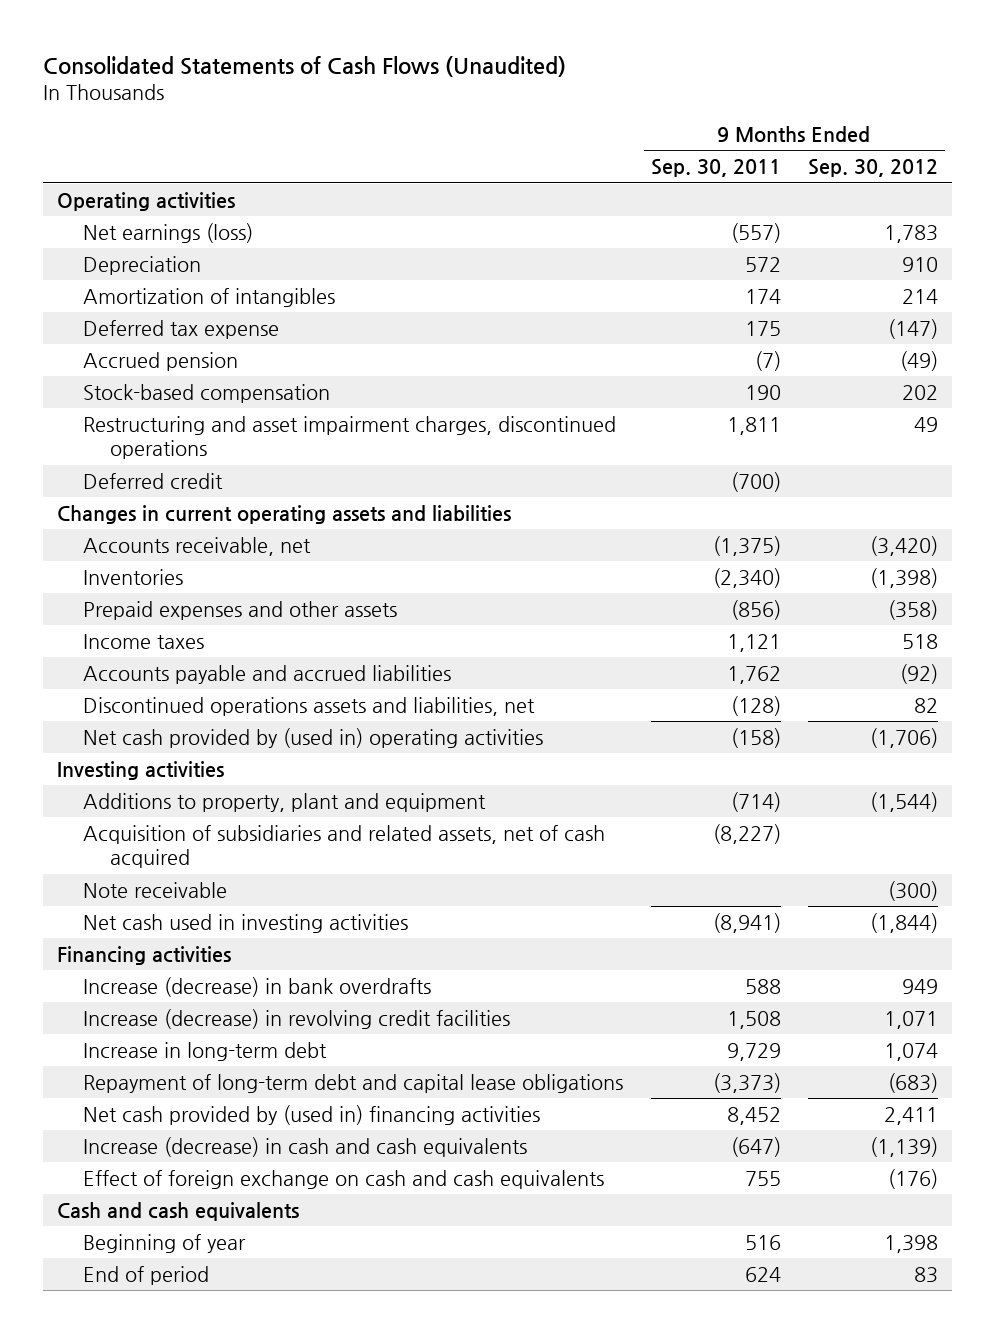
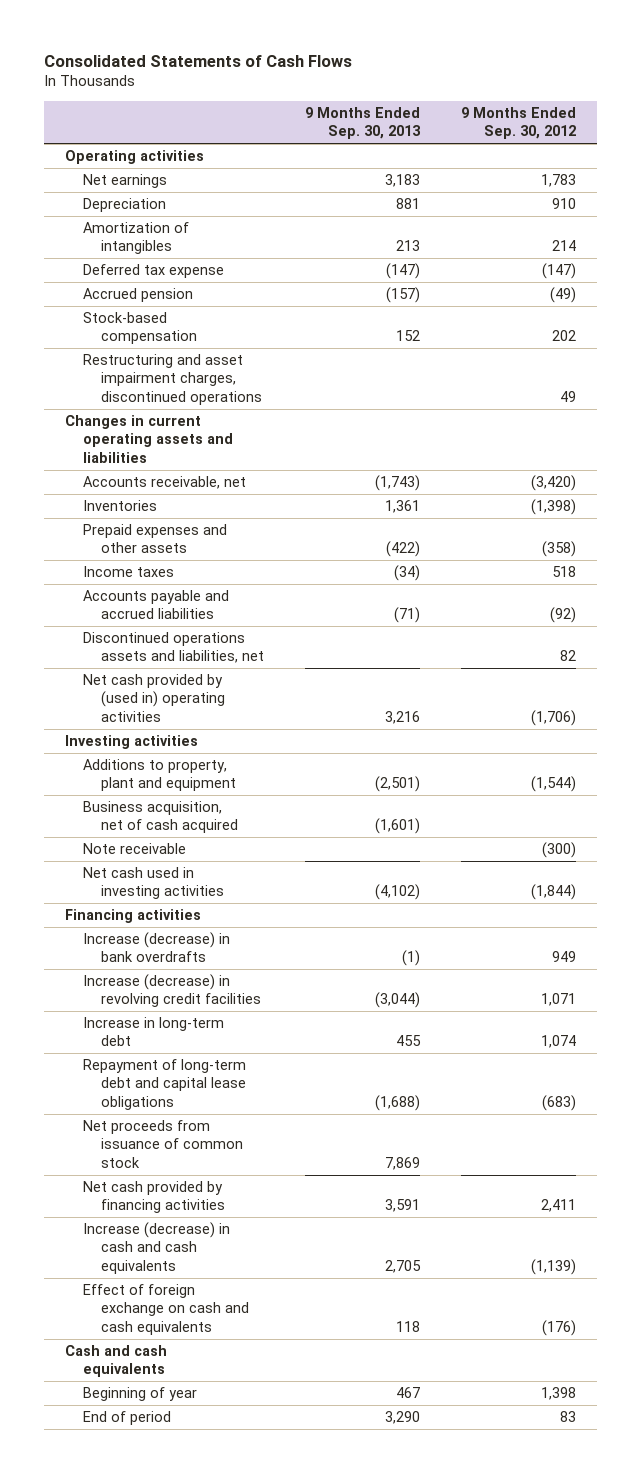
- Consolidated Statements of Cash Flows (Unaudited)
+ Consolidated Statements of Cash Flows
- | 9 Months Ended Sep. 30, 2011 | 9 Months Ended Sep. 30, 2012
+ | 9 Months Ended Sep. 30, 2013 | 9 Months Ended Sep. 30, 2012
- Net earnings (loss) | (557) | 1,783
+ Net earnings | 3,183 | 1,783
- Deferred credit | (700) |
- Acquisition of subsidiaries and related assets, net of cash acquired | (8,227) |
+ Business acquisition, net of cash acquired | (1,601) |
- Net cash provided by (used in) financing activities | 8,452 | 2,411
+ Net proceeds from issuance of common stock | 7,869 |
+ Net cash provided by financing activities | 3,591 | 2,411

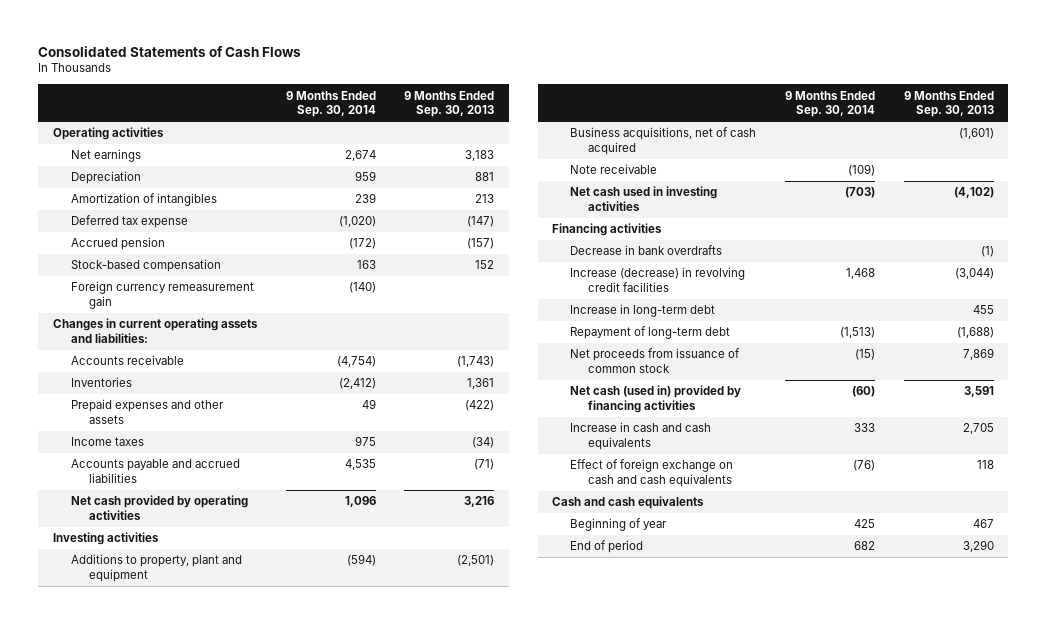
- | 9 Months Ended Sep. 30, 2013 | 9 Months Ended Sep. 30, 2012
+ | 9 Months Ended Sep. 30, 2014 | 9 Months Ended Sep. 30, 2013
- Restructuring and asset impairment charges, discontinued operations | | 49
- Changes in current operating assets and liabilities
- Accounts receivable, net | (1,743) | (3,420)
+ Foreign currency remeasurement gain | (140) |
+ Changes in current operating assets and liabilities:
+ Accounts receivable | (4,754) | (1,743)
- Discontinued operations assets and liabilities, net | | 82
- Net cash provided by (used in) operating activities | 3,216 | (1,706)
+ Net cash provided by operating activities | 1,096 | 3,216
- Business acquisition, net of cash acquired | (1,601) |
+ Business acquisitions, net of cash acquired | | (1,601)
- Increase (decrease) in bank overdrafts | (1) | 949
+ Decrease in bank overdrafts | | (1)
- Repayment of long-term debt and capital lease obligations | (1,688) | (683)
+ Repayment of long-term debt | (1,513) | (1,688)
- Net cash provided by financing activities | 3,591 | 2,411
- Increase (decrease) in cash and cash equivalents | 2,705 | (1,139)
+ Net cash (used in) provided by financing activities | (60) | 3,591
+ Increase in cash and cash equivalents | 333 | 2,705

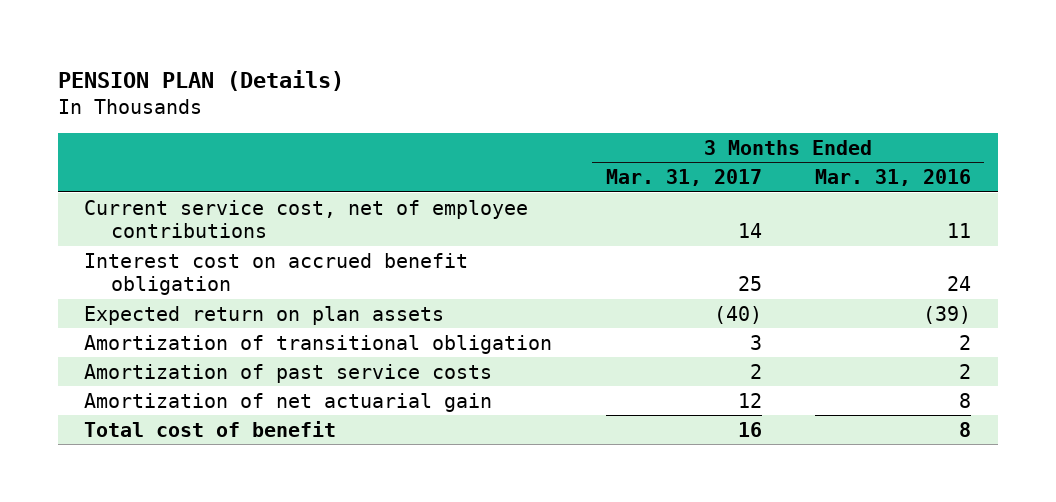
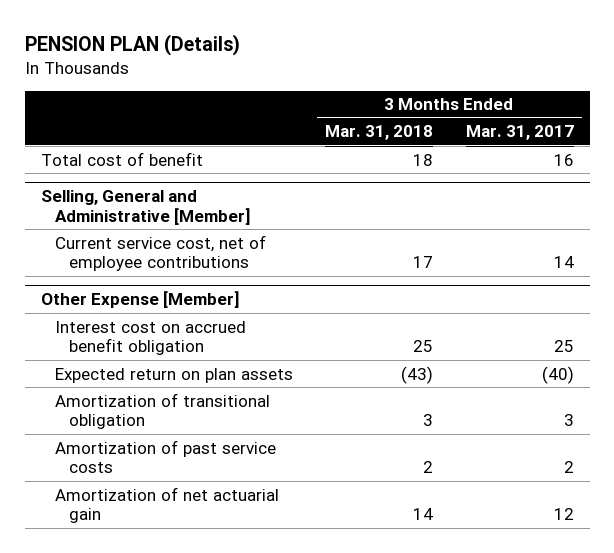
- | 3 Months Ended Mar. 31, 2017 | 3 Months Ended Mar. 31, 2016
+ | 3 Months Ended Mar. 31, 2018 | 3 Months Ended Mar. 31, 2017
moved up: Total cost of benefit | 18 | 16
+ Selling, General and Administrative [Member]
+ Other Expense [Member]

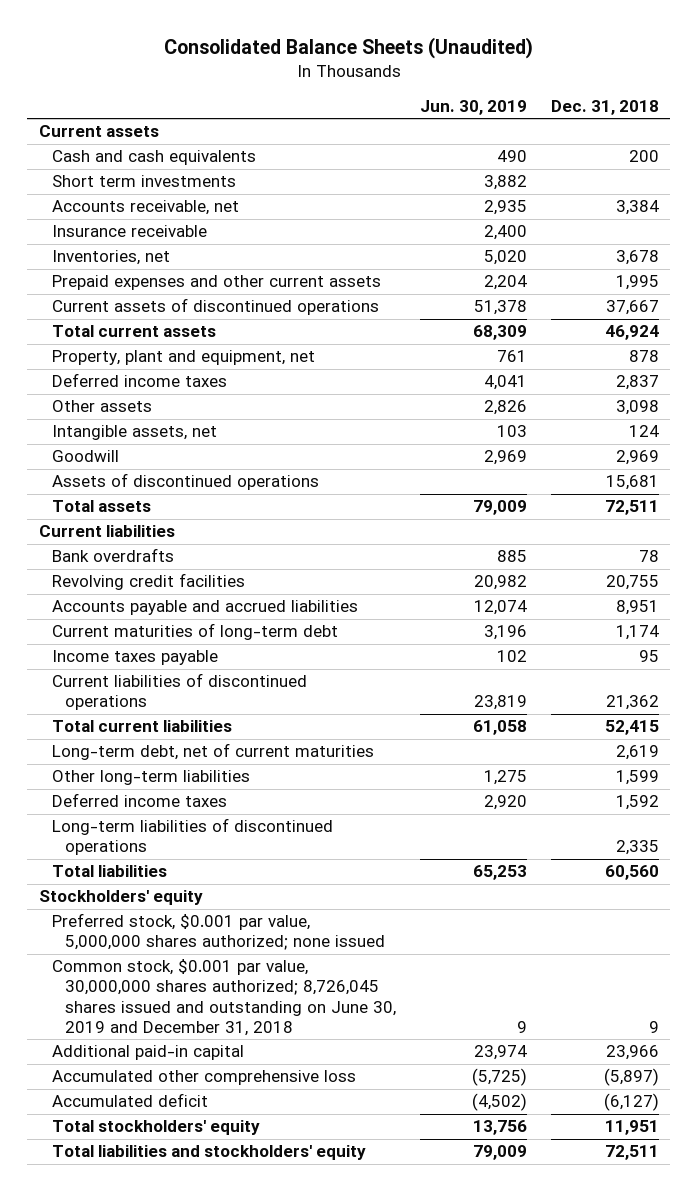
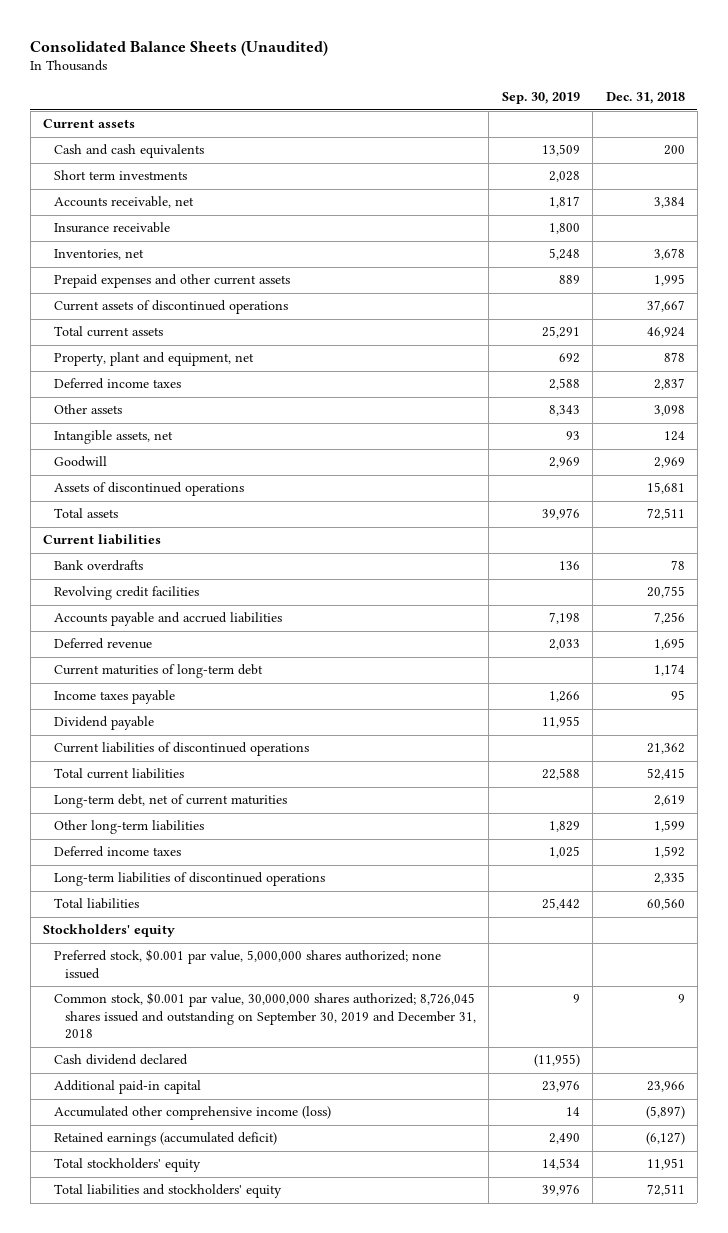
- | Jun. 30, 2019 | Dec. 31, 2018
+ | Sep. 30, 2019 | Dec. 31, 2018
- Accounts payable and accrued liabilities | 12,074 | 8,951
+ Accounts payable and accrued liabilities | 7,198 | 7,256
+ Deferred revenue | 2,033 | 1,695
+ Dividend payable | 11,955 |
- Common stock, $0.001 par value, 30,000,000 shares authorized; 8,726,045 shares issued and outstanding on June 30, 2019 and December 31, 2018 | 9 | 9
+ Common stock, $0.001 par value, 30,000,000 shares authorized; 8,726,045 shares issued and outstanding on September 30, 2019 and December 31, 2018 | 9 | 9
+ Cash dividend declared | (11,955) |
- Accumulated other comprehensive loss | (5,725) | (5,897)
- Accumulated deficit | (4,502) | (6,127)
+ Accumulated other comprehensive income (loss) | 14 | (5,897)
+ Retained earnings (accumulated deficit) | 2,490 | (6,127)

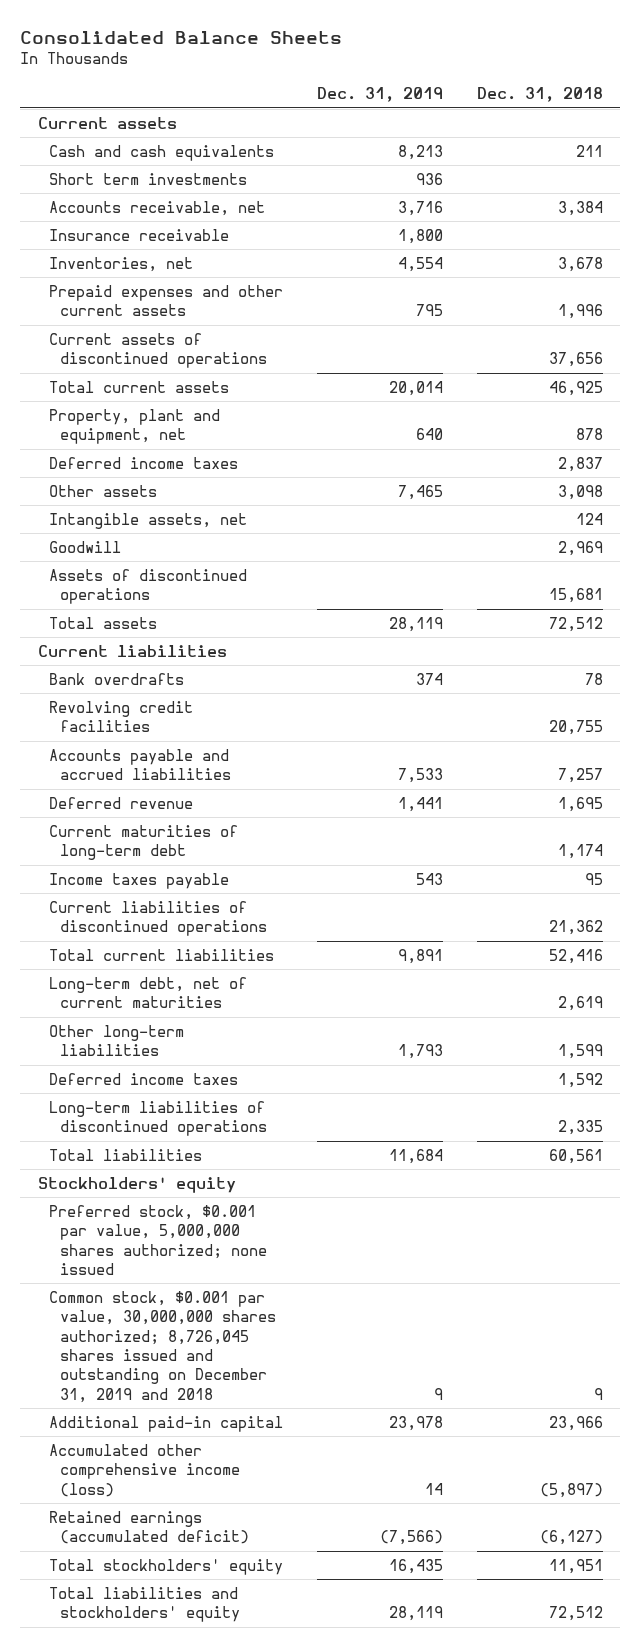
- Consolidated Balance Sheets (Unaudited)
+ Consolidated Balance Sheets
- | Sep. 30, 2019 | Dec. 31, 2018
+ | Dec. 31, 2019 | Dec. 31, 2018
- Cash and cash equivalents | 13,509 | 200
+ Cash and cash equivalents | 8,213 | 211
- Prepaid expenses and other current assets | 889 | 1,995
- Current assets of discontinued operations | | 37,667
- Total current assets | 25,291 | 46,924
+ Prepaid expenses and other current assets | 795 | 1,996
+ Current assets of discontinued operations | | 37,656
+ Total current assets | 20,014 | 46,925
- Total assets | 39,976 | 72,511
+ Total assets | 28,119 | 72,512
- Accounts payable and accrued liabilities | 7,198 | 7,256
+ Accounts payable and accrued liabilities | 7,533 | 7,257
- Dividend payable | 11,955 |
- Total current liabilities | 22,588 | 52,415
+ Total current liabilities | 9,891 | 52,416
- Total liabilities | 25,442 | 60,560
+ Total liabilities | 11,684 | 60,561
- Common stock, $0.001 par value, 30,000,000 shares authorized; 8,726,045 shares issued and outstanding on September 30, 2019 and December 31, 2018 | 9 | 9
- Cash dividend declared | (11,955) |
+ Common stock, $0.001 par value, 30,000,000 shares authorized; 8,726,045 shares issued and outstanding on December 31, 2019 and 2018 | 9 | 9
- Total liabilities and stockholders' equity | 39,976 | 72,511
+ Total liabilities and stockholders' equity | 28,119 | 72,512

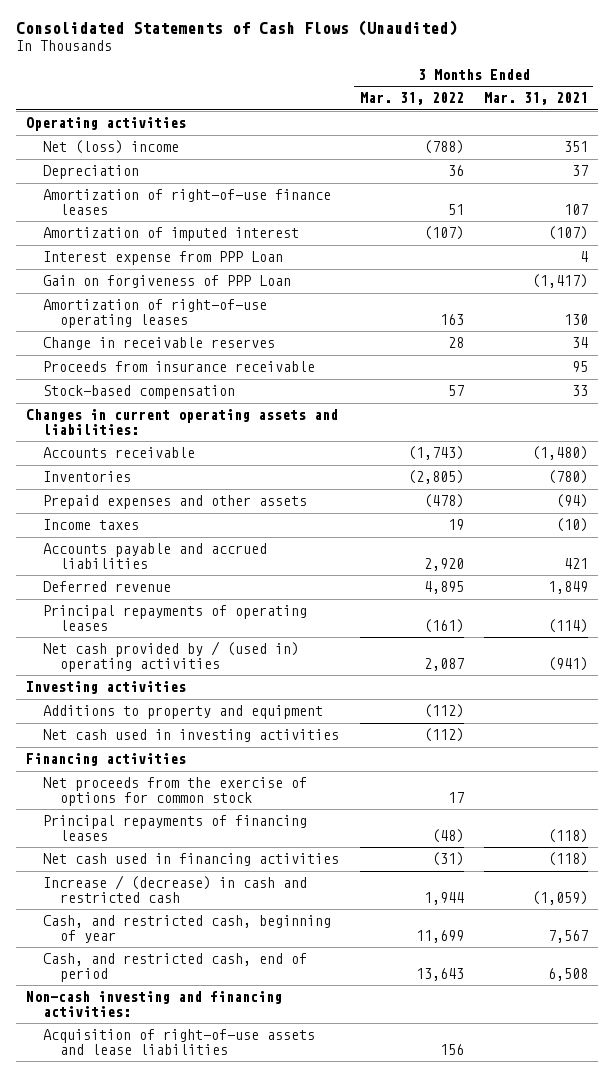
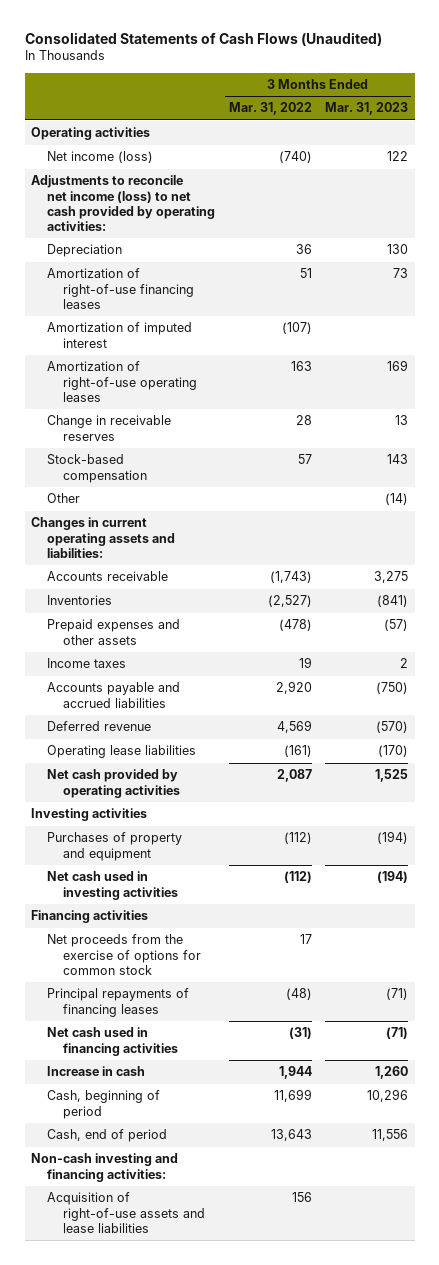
- | 3 Months Ended Mar. 31, 2022 | 3 Months Ended Mar. 31, 2021
+ | 3 Months Ended Mar. 31, 2022 | 3 Months Ended Mar. 31, 2023
- Net (loss) income | (788) | 351
+ Net income (loss) | (740) | 122
+ Adjustments to reconcile net income (loss) to net cash provided by operating activities:
- Amortization of right-of-use finance leases | 51 | 107
+ Amortization of right-of-use financing leases | 51 | 73
- Interest expense from PPP Loan | | 4
- Gain on forgiveness of PPP Loan | | (1,417)
- Proceeds from insurance receivable | | 95
+ Other | | (14)
- Inventories | (2,805) | (780)
+ Inventories | (2,527) | (841)
- Deferred revenue | 4,895 | 1,849
- Principal repayments of operating leases | (161) | (114)
- Net cash provided by / (used in) operating activities | 2,087 | (941)
+ Deferred revenue | 4,569 | (570)
+ Operating lease liabilities | (161) | (170)
+ Net cash provided by operating activities | 2,087 | 1,525
- Additions to property and equipment | (112) |
+ Purchases of property and equipment | (112) | (194)
- Increase / (decrease) in cash and restricted cash | 1,944 | (1,059)
- Cash, and restricted cash, beginning of year | 11,699 | 7,567
- Cash, and restricted cash, end of period | 13,643 | 6,508
+ Increase in cash | 1,944 | 1,260
+ Cash, beginning of period | 11,699 | 10,296
+ Cash, end of period | 13,643 | 11,556

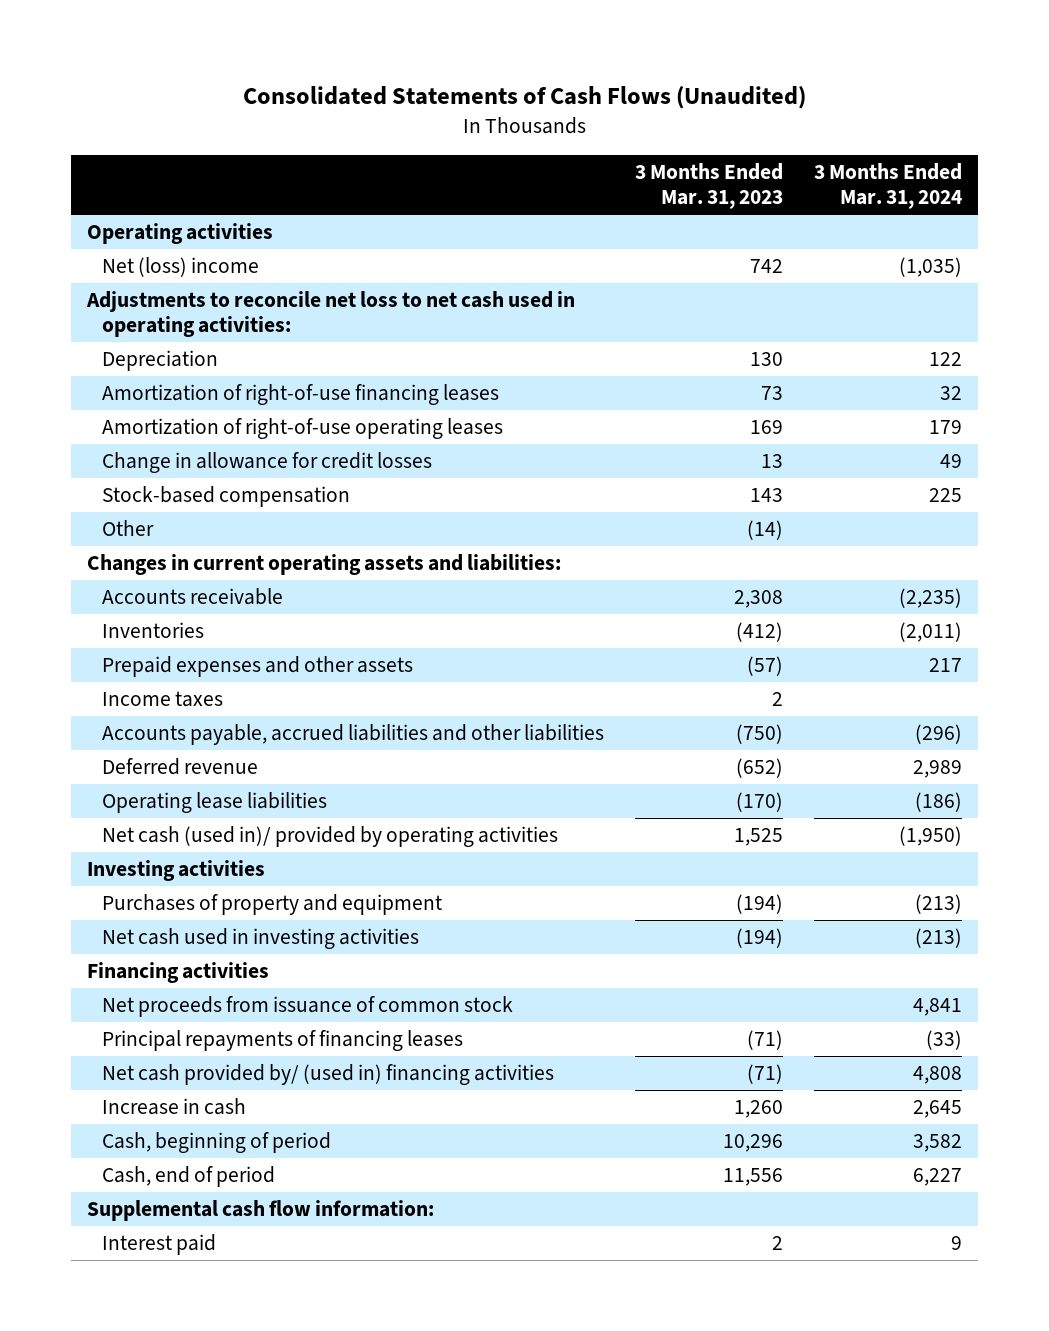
- | 3 Months Ended Mar. 31, 2022 | 3 Months Ended Mar. 31, 2023
+ | 3 Months Ended Mar. 31, 2023 | 3 Months Ended Mar. 31, 2024
- Net income (loss) | (740) | 122
- Adjustments to reconcile net income (loss) to net cash provided by operating activities:
+ Net (loss) income | 742 | (1,035)
+ Adjustments to reconcile net loss to net cash used in operating activities:
- Amortization of imputed interest | (107) |
- Change in receivable reserves | 28 | 13
+ Change in allowance for credit losses | 13 | 49
- Accounts receivable | (1,743) | 3,275
- Inventories | (2,527) | (841)
+ Accounts receivable | 2,308 | (2,235)
+ Inventories | (412) | (2,011)
- Accounts payable and accrued liabilities | 2,920 | (750)
- Deferred revenue | 4,569 | (570)
+ Accounts payable, accrued liabilities and other liabilities | (750) | (296)
+ Deferred revenue | (652) | 2,989
- Net cash provided by operating activities | 2,087 | 1,525
+ Net cash (used in)/ provided by operating activities | 1,525 | (1,950)
- Net proceeds from the exercise of options for common stock | 17 |
+ Net proceeds from issuance of common stock | | 4,841
- Net cash used in financing activities | (31) | (71)
+ Net cash provided by/ (used in) financing activities | (71) | 4,808
- Non-cash investing and financing activities:
- Acquisition of right-of-use assets and lease liabilities | 156 |
+ Supplemental cash flow information:
+ Interest paid | 2 | 9

